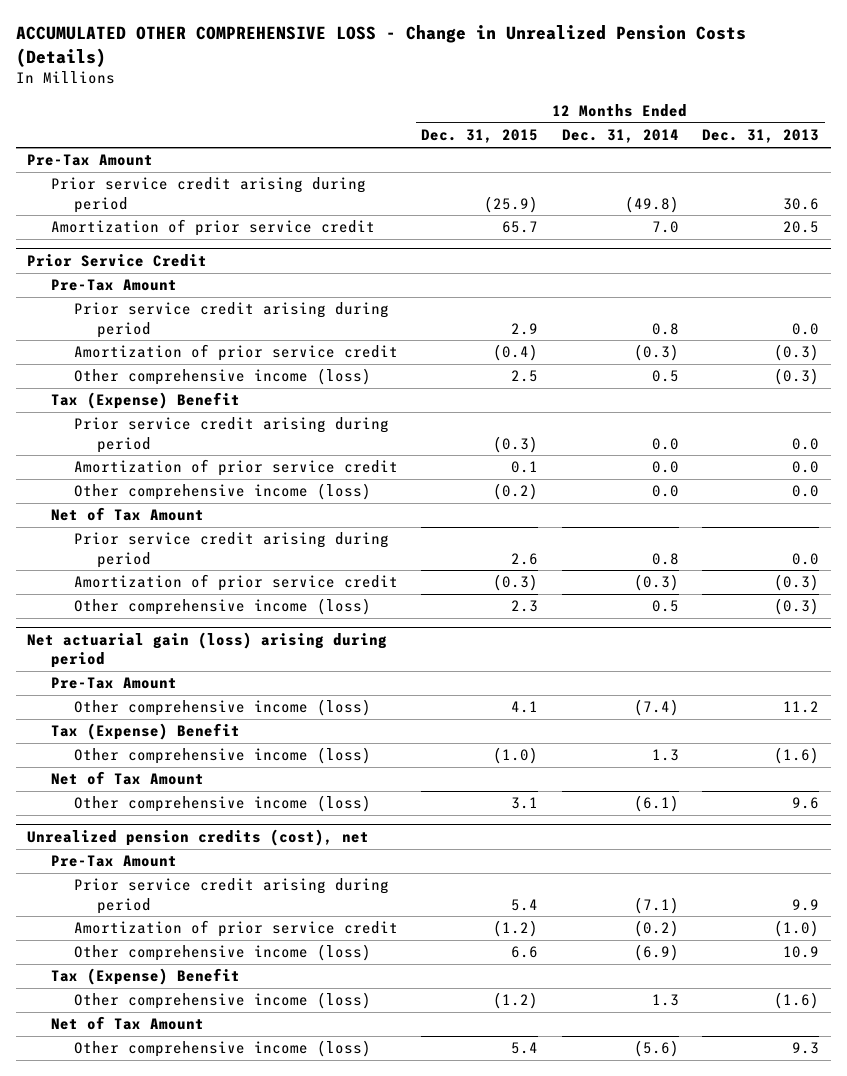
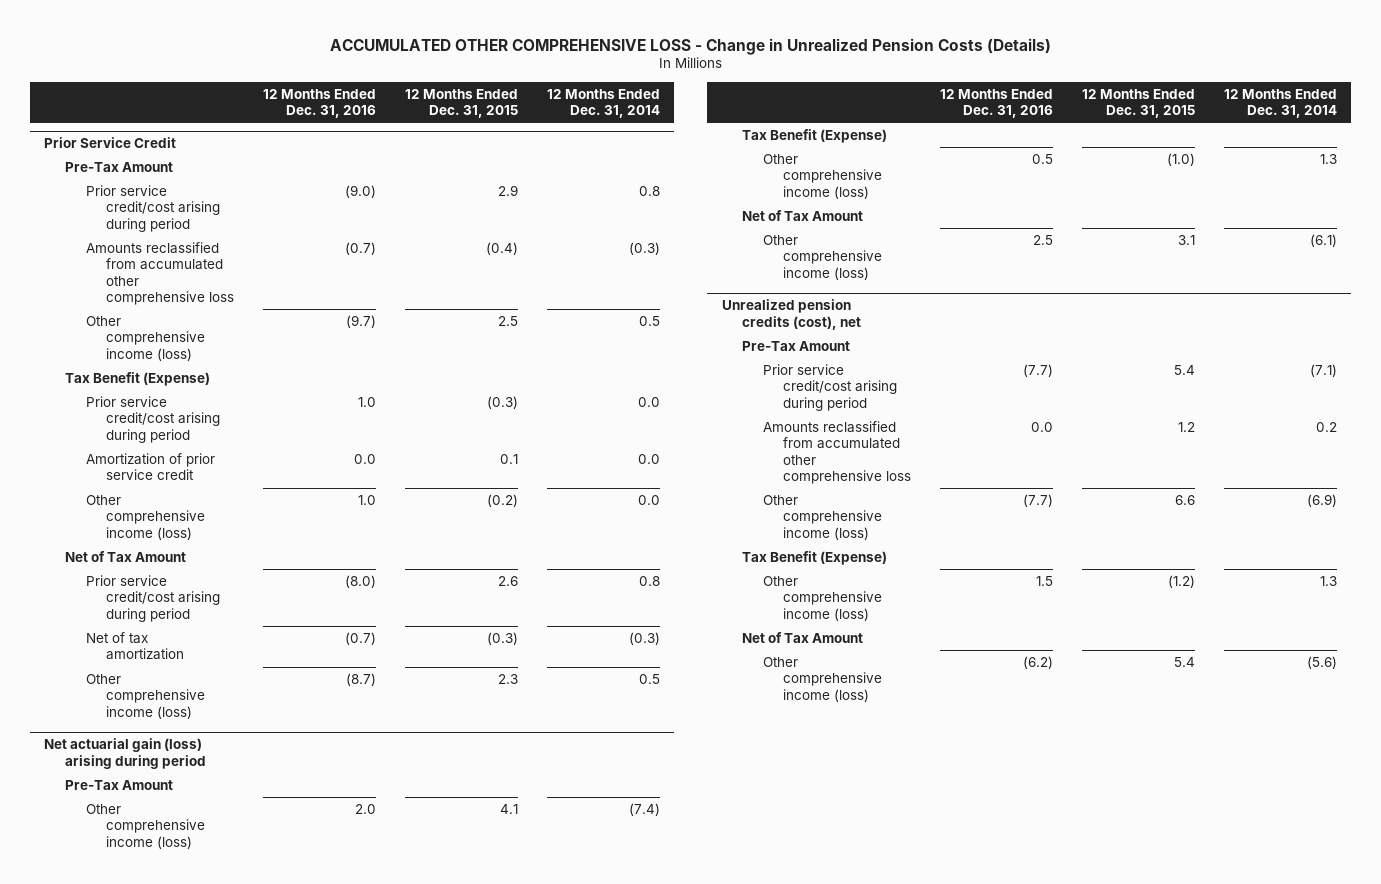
- | 12 Months Ended Dec. 31, 2015 | 12 Months Ended Dec. 31, 2014 | 12 Months Ended Dec. 31, 2013
+ | 12 Months Ended Dec. 31, 2016 | 12 Months Ended Dec. 31, 2015 | 12 Months Ended Dec. 31, 2014
- Pre-Tax Amount
- Prior service credit arising during period | (25.9) | (49.8) | 30.6
- Amortization of prior service credit | 65.7 | 7.0 | 20.5
@ Prior Service Credit
- Prior service credit arising during period | 2.9 | 0.8 | 0.0
- Amortization of prior service credit | (0.4) | (0.3) | (0.3)
+ Prior service credit/cost arising during period | (9.0) | 2.9 | 0.8
+ Amounts reclassified from accumulated other comprehensive loss | (0.7) | (0.4) | (0.3)
- Tax (Expense) Benefit
- Prior service credit arising during period | (0.3) | 0.0 | 0.0
+ Tax Benefit (Expense)
+ Prior service credit/cost arising during period | 1.0 | (0.3) | 0.0
- Prior service credit arising during period | 2.6 | 0.8 | 0.0
- Amortization of prior service credit | (0.3) | (0.3) | (0.3)
+ Prior service credit/cost arising during period | (8.0) | 2.6 | 0.8
+ Net of tax amortization | (0.7) | (0.3) | (0.3)
@ Net actuarial gain (loss) arising during period
- Tax (Expense) Benefit
+ Tax Benefit (Expense)
@ Unrealized pension credits (cost), net
- Prior service credit arising during period | 5.4 | (7.1) | 9.9
- Amortization of prior service credit | (1.2) | (0.2) | (1.0)
+ Prior service credit/cost arising during period | (7.7) | 5.4 | (7.1)
+ Amounts reclassified from accumulated other comprehensive loss | 0.0 | 1.2 | 0.2
- Tax (Expense) Benefit
+ Tax Benefit (Expense)

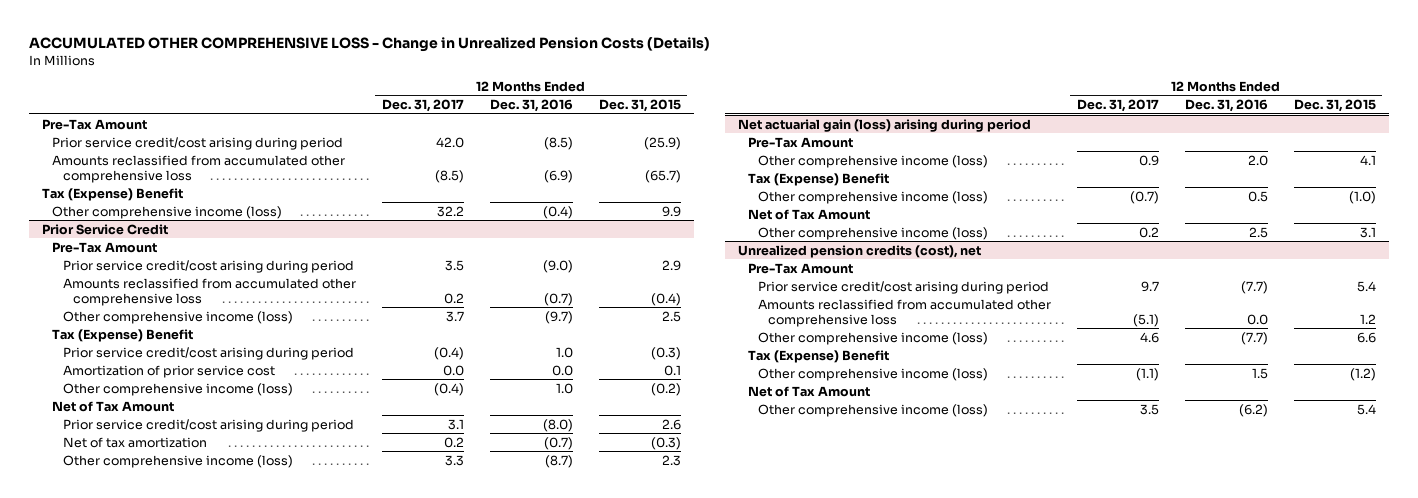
- | 12 Months Ended Dec. 31, 2016 | 12 Months Ended Dec. 31, 2015 | 12 Months Ended Dec. 31, 2014
+ | 12 Months Ended Dec. 31, 2017 | 12 Months Ended Dec. 31, 2016 | 12 Months Ended Dec. 31, 2015
+ Pre-Tax Amount
+ Prior service credit/cost arising during period | 42.0 | (8.5) | (25.9)
+ Amounts reclassified from accumulated other comprehensive loss | (8.5) | (6.9) | (65.7)
+ Tax (Expense) Benefit
+ Other comprehensive income (loss) | 32.2 | (0.4) | 9.9
@ Prior Service Credit
- Tax Benefit (Expense)
+ Tax (Expense) Benefit
- Amortization of prior service credit | 0.0 | 0.1 | 0.0
+ Amortization of prior service cost | 0.0 | 0.0 | 0.1
@ Net actuarial gain (loss) arising during period
- Tax Benefit (Expense)
+ Tax (Expense) Benefit
@ Unrealized pension credits (cost), net
- Tax Benefit (Expense)
+ Tax (Expense) Benefit

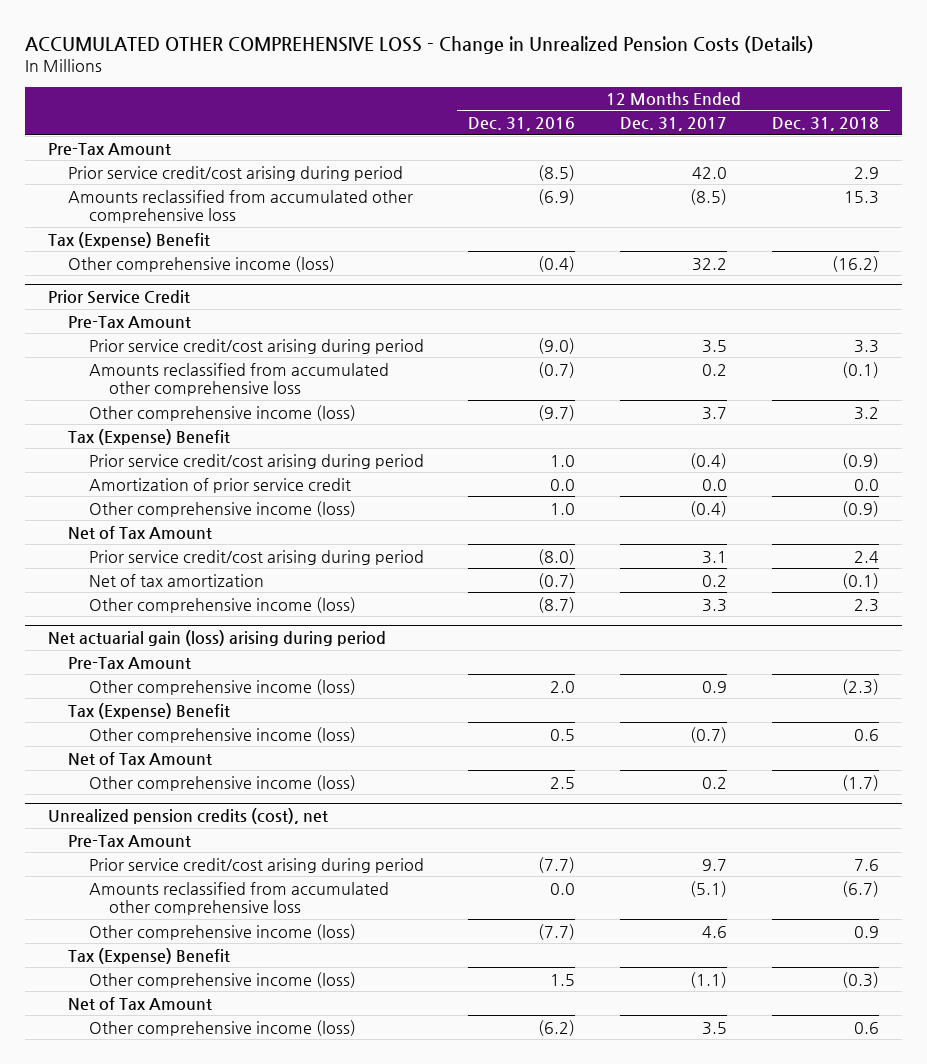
- | 12 Months Ended Dec. 31, 2017 | 12 Months Ended Dec. 31, 2016 | 12 Months Ended Dec. 31, 2015
+ | 12 Months Ended Dec. 31, 2016 | 12 Months Ended Dec. 31, 2017 | 12 Months Ended Dec. 31, 2018
@ Prior Service Credit
- Amortization of prior service cost | 0.0 | 0.0 | 0.1
+ Amortization of prior service credit | 0.0 | 0.0 | 0.0

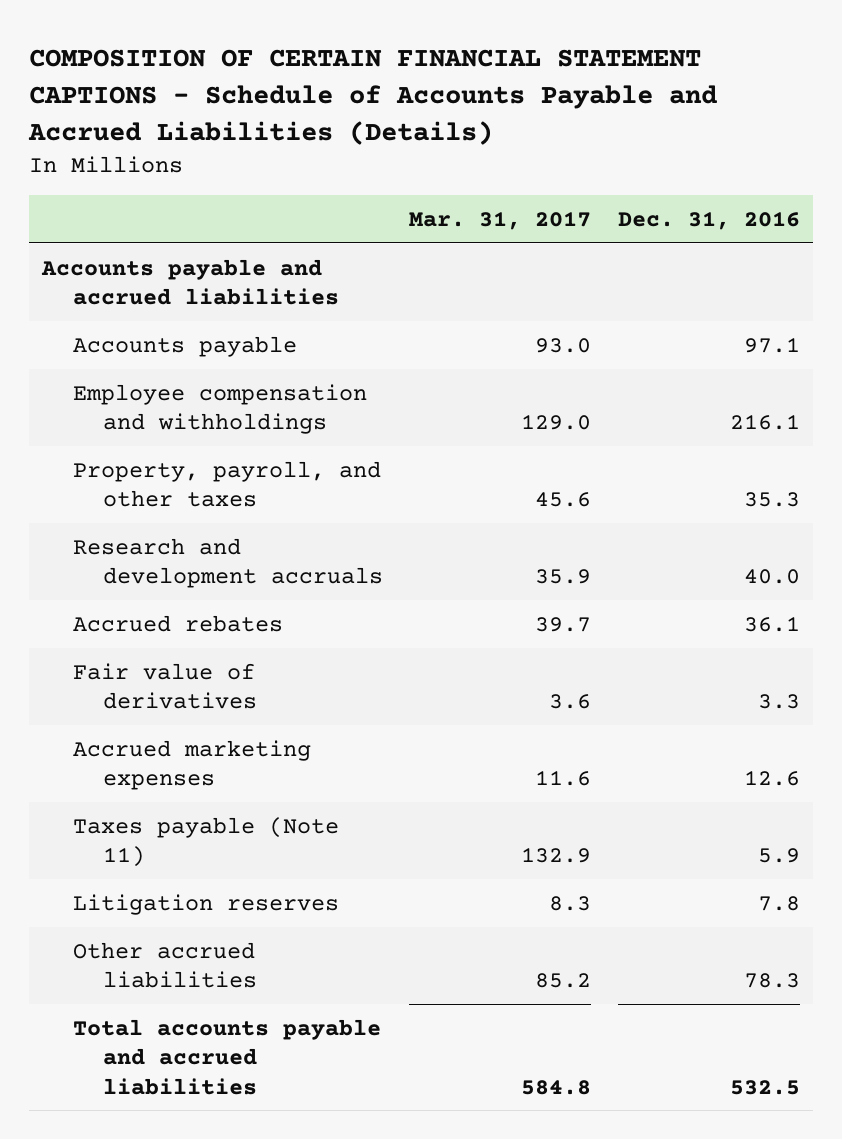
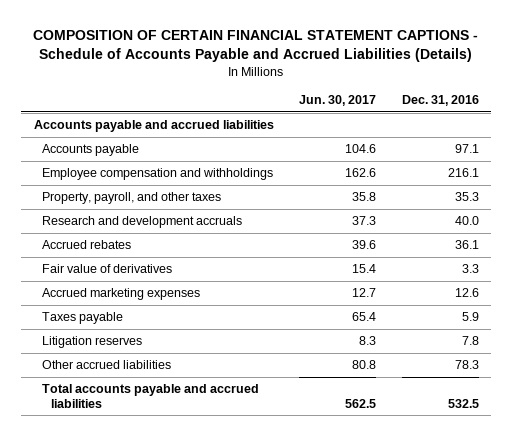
- | Mar. 31, 2017 | Dec. 31, 2016
+ | Jun. 30, 2017 | Dec. 31, 2016
- Taxes payable (Note 11) | 132.9 | 5.9
+ Taxes payable | 65.4 | 5.9

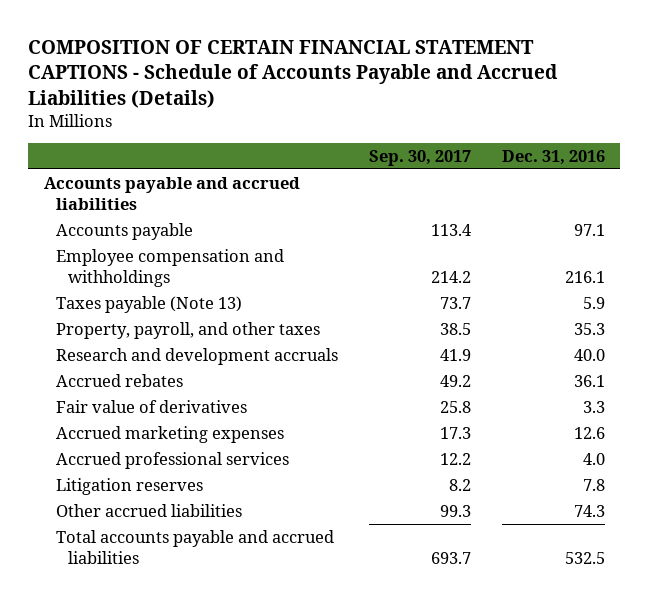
- | Jun. 30, 2017 | Dec. 31, 2016
+ | Sep. 30, 2017 | Dec. 31, 2016
+ Taxes payable (Note 13) | 73.7 | 5.9
- Taxes payable | 65.4 | 5.9
+ Accrued professional services | 12.2 | 4.0
- Other accrued liabilities | 80.8 | 78.3
+ Other accrued liabilities | 99.3 | 74.3

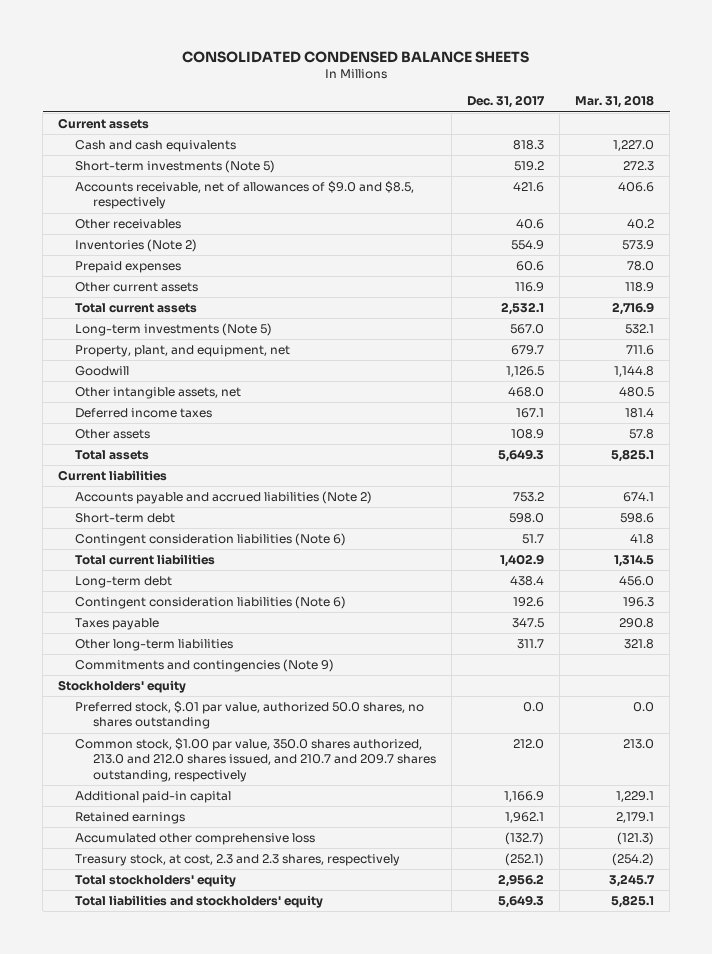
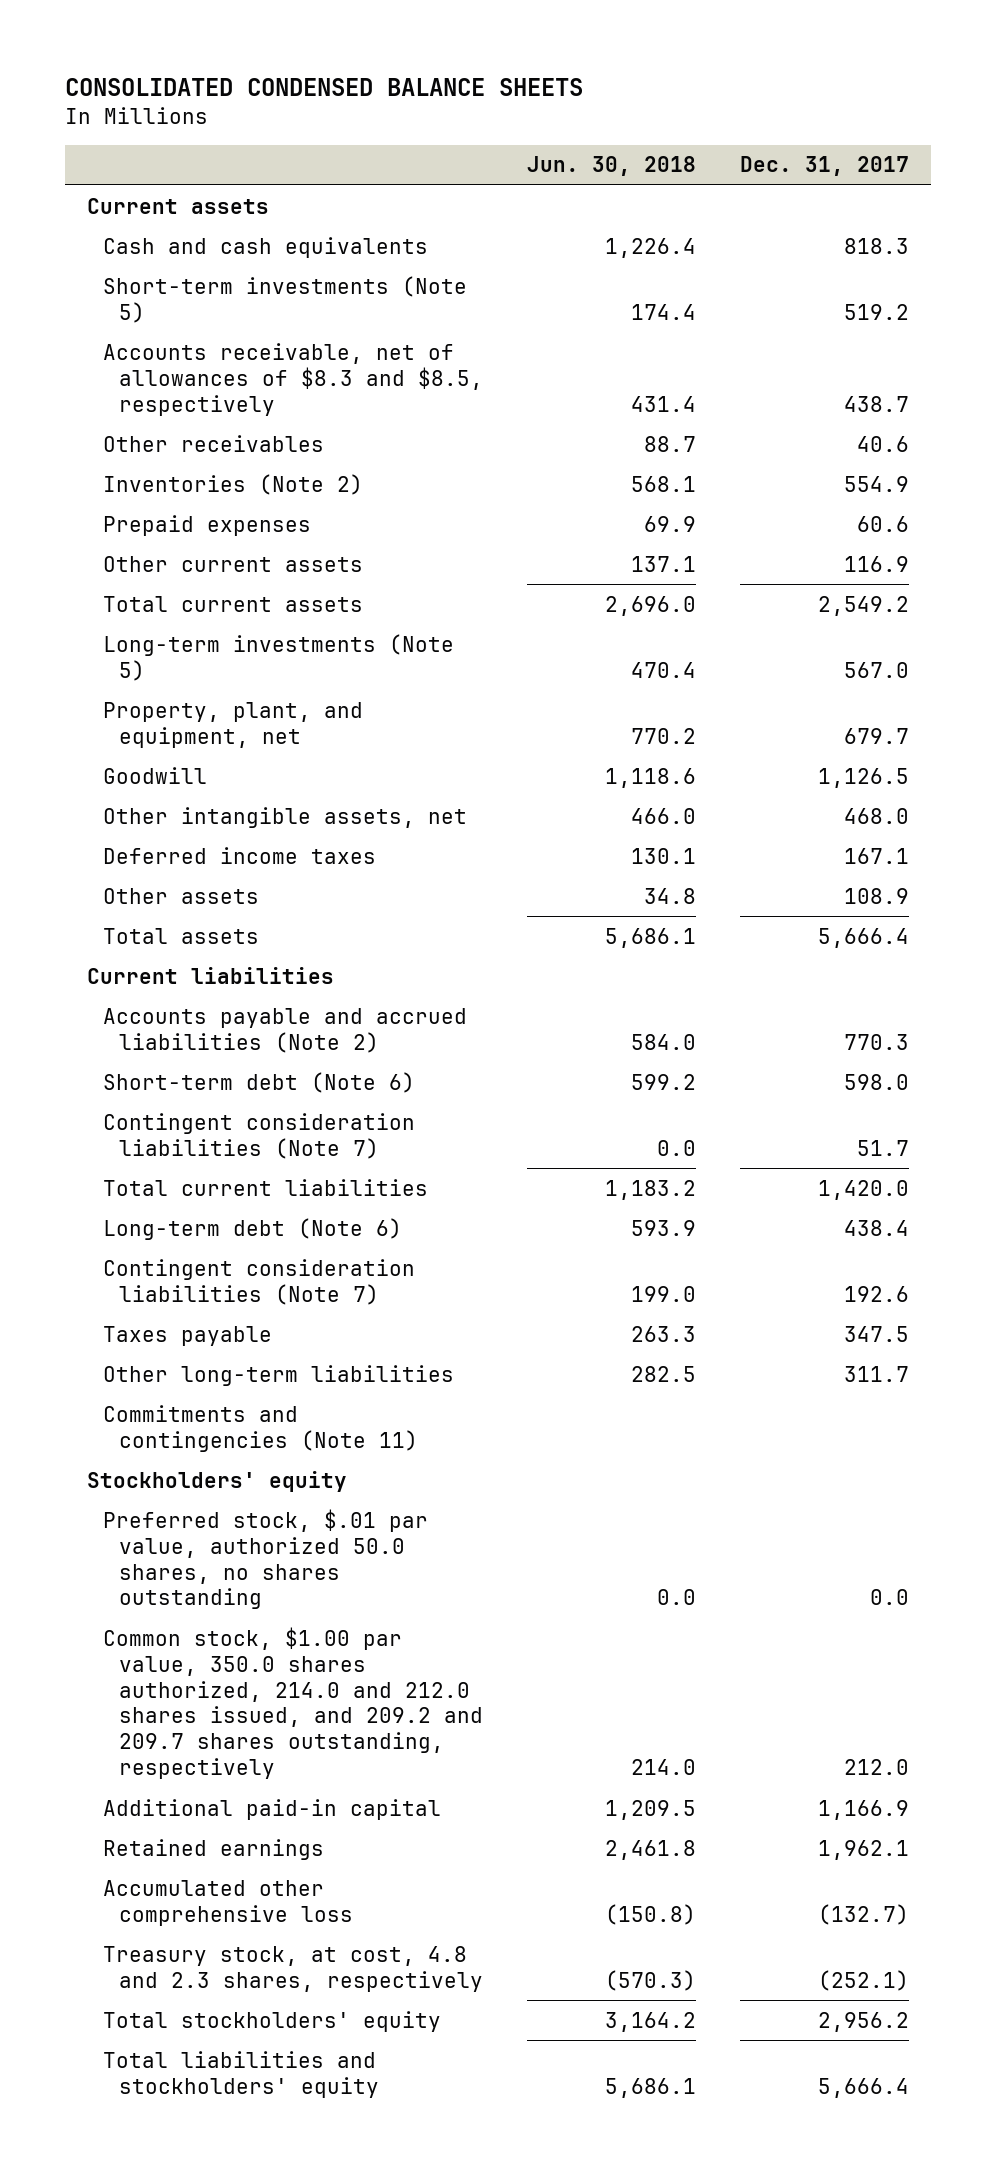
- | Dec. 31, 2017 | Mar. 31, 2018
+ | Jun. 30, 2018 | Dec. 31, 2017
- Accounts receivable, net of allowances of $9.0 and $8.5, respectively | 421.6 | 406.6
+ Accounts receivable, net of allowances of $8.3 and $8.5, respectively | 431.4 | 438.7
- Total current assets | 2,532.1 | 2,716.9
+ Total current assets | 2,696.0 | 2,549.2
- Total assets | 5,649.3 | 5,825.1
+ Total assets | 5,686.1 | 5,666.4
- Accounts payable and accrued liabilities (Note 2) | 753.2 | 674.1
- Short-term debt | 598.0 | 598.6
- Contingent consideration liabilities (Note 6) | 51.7 | 41.8
- Total current liabilities | 1,402.9 | 1,314.5
- Long-term debt | 438.4 | 456.0
- Contingent consideration liabilities (Note 6) | 192.6 | 196.3
+ Accounts payable and accrued liabilities (Note 2) | 584.0 | 770.3
+ Short-term debt (Note 6) | 599.2 | 598.0
+ Contingent consideration liabilities (Note 7) | 0.0 | 51.7
+ Total current liabilities | 1,183.2 | 1,420.0
+ Long-term debt (Note 6) | 593.9 | 438.4
+ Contingent consideration liabilities (Note 7) | 199.0 | 192.6
- Commitments and contingencies (Note 9)
+ Commitments and contingencies (Note 11)
- Common stock, $1.00 par value, 350.0 shares authorized, 213.0 and 212.0 shares issued, and 210.7 and 209.7 shares outstanding, respectively | 212.0 | 213.0
+ Common stock, $1.00 par value, 350.0 shares authorized, 214.0 and 212.0 shares issued, and 209.2 and 209.7 shares outstanding, respectively | 214.0 | 212.0
- Treasury stock, at cost, 2.3 and 2.3 shares, respectively | (252.1) | (254.2)
+ Treasury stock, at cost, 4.8 and 2.3 shares, respectively | (570.3) | (252.1)
- Total liabilities and stockholders' equity | 5,649.3 | 5,825.1
+ Total liabilities and stockholders' equity | 5,686.1 | 5,666.4

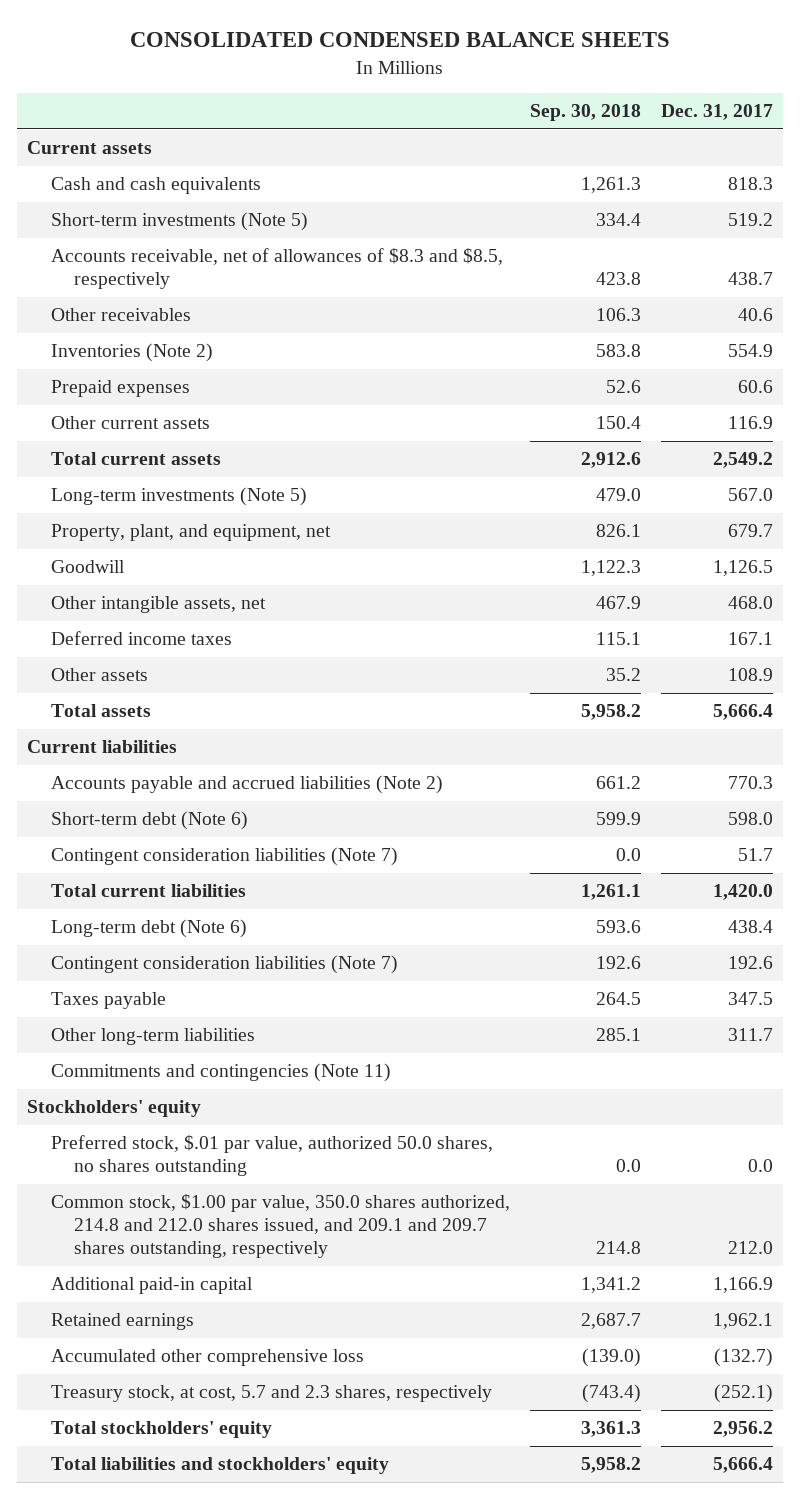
- | Jun. 30, 2018 | Dec. 31, 2017
+ | Sep. 30, 2018 | Dec. 31, 2017
- Common stock, $1.00 par value, 350.0 shares authorized, 214.0 and 212.0 shares issued, and 209.2 and 209.7 shares outstanding, respectively | 214.0 | 212.0
+ Common stock, $1.00 par value, 350.0 shares authorized, 214.8 and 212.0 shares issued, and 209.1 and 209.7 shares outstanding, respectively | 214.8 | 212.0
- Treasury stock, at cost, 4.8 and 2.3 shares, respectively | (570.3) | (252.1)
+ Treasury stock, at cost, 5.7 and 2.3 shares, respectively | (743.4) | (252.1)

